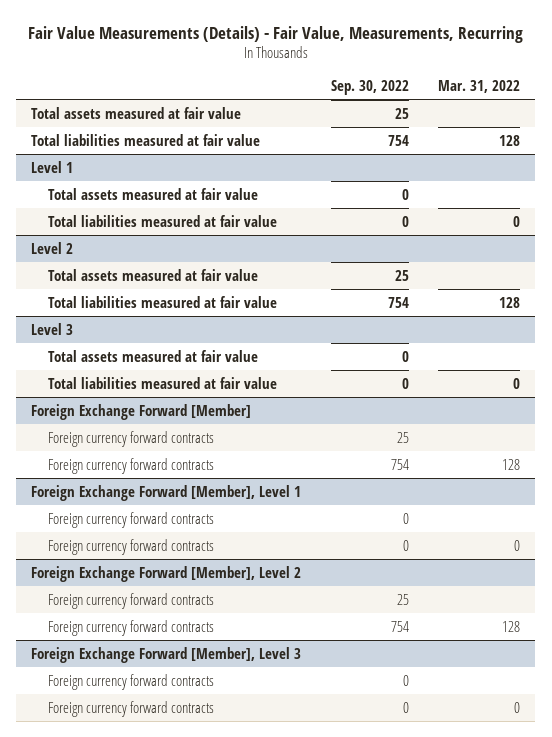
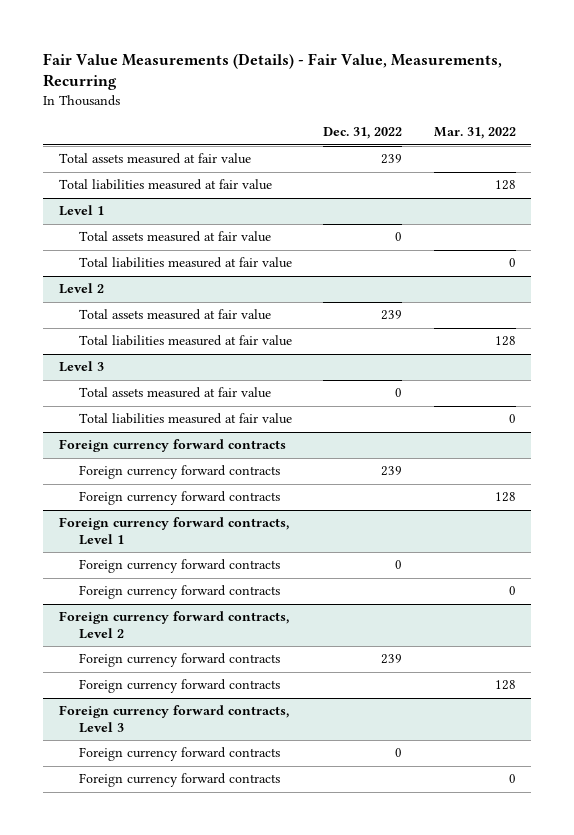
- | Sep. 30, 2022 | Mar. 31, 2022
+ | Dec. 31, 2022 | Mar. 31, 2022
- Foreign Exchange Forward [Member]
+ Foreign currency forward contracts
- Foreign Exchange Forward [Member], Level 1
+ Foreign currency forward contracts, Level 1
- Foreign Exchange Forward [Member], Level 2
+ Foreign currency forward contracts, Level 2
- Foreign Exchange Forward [Member], Level 3
+ Foreign currency forward contracts, Level 3

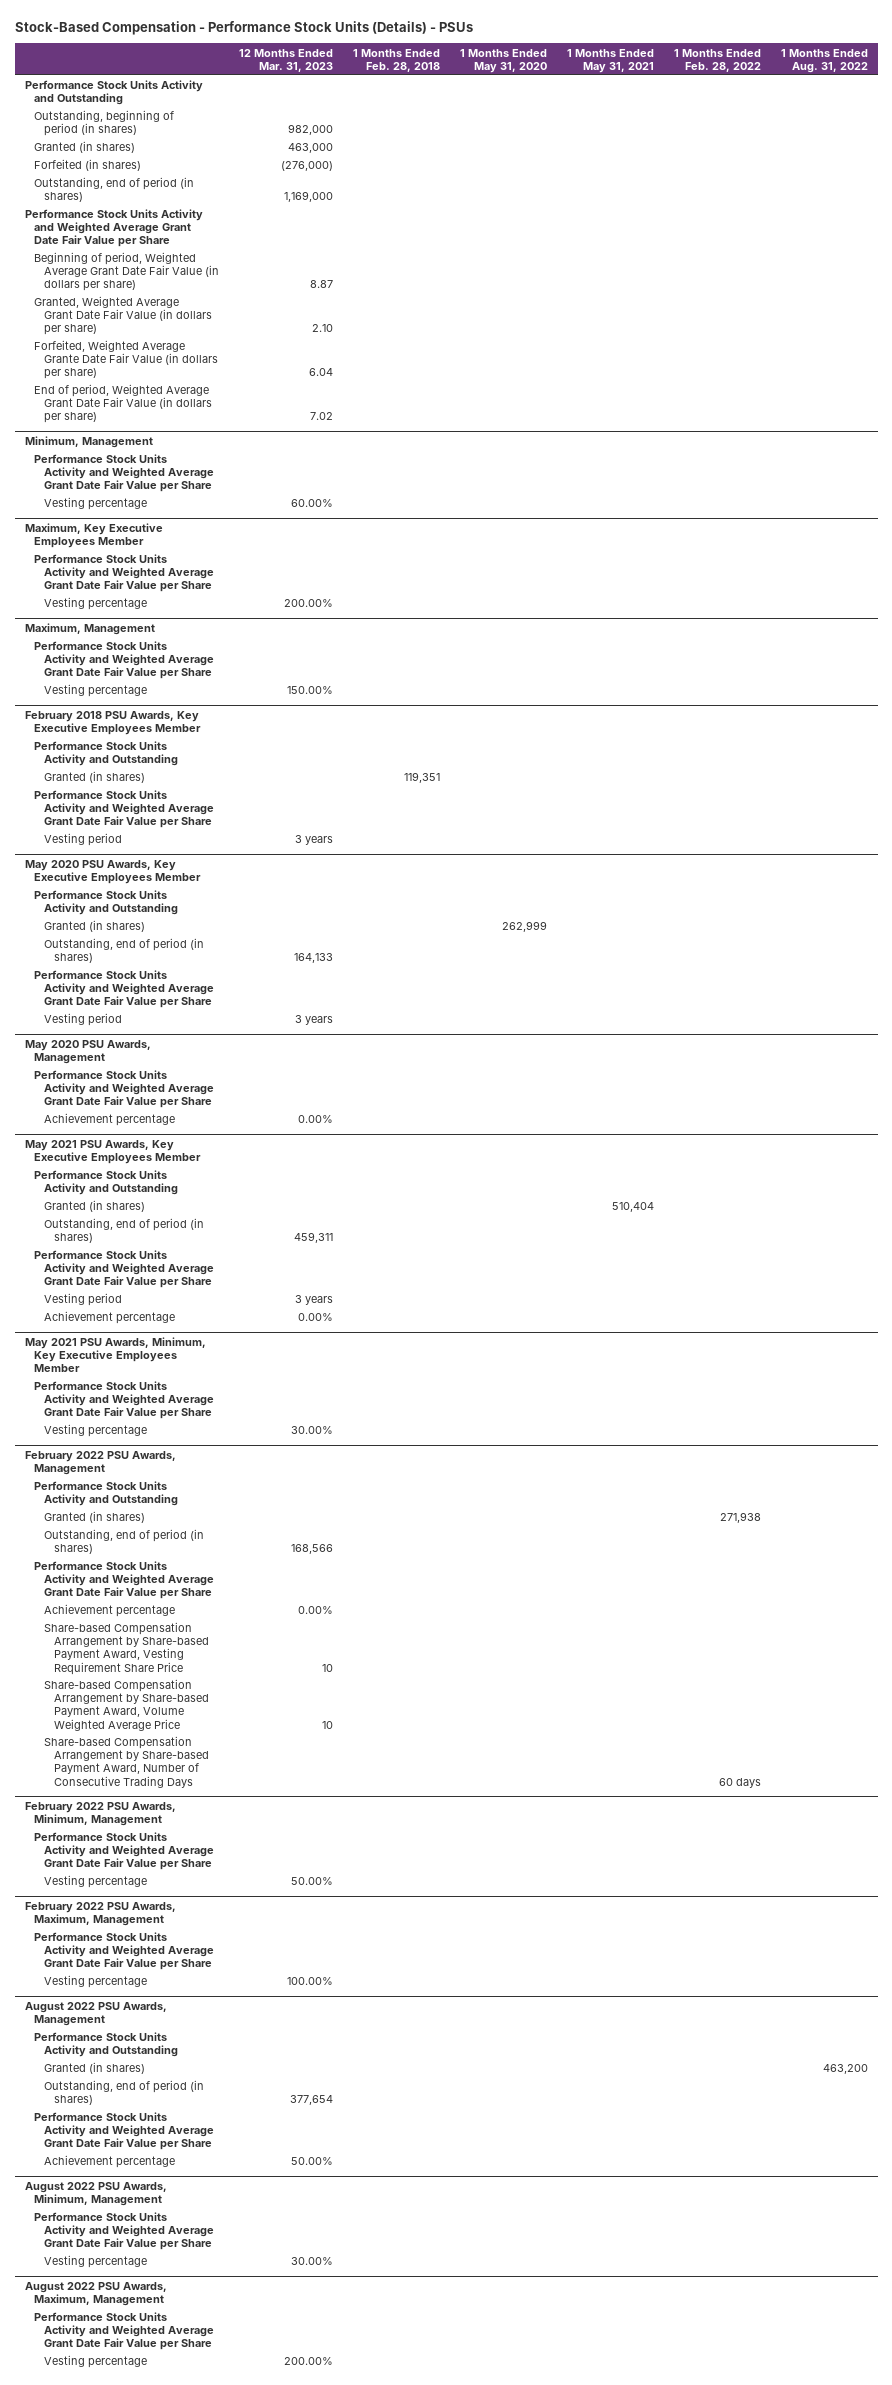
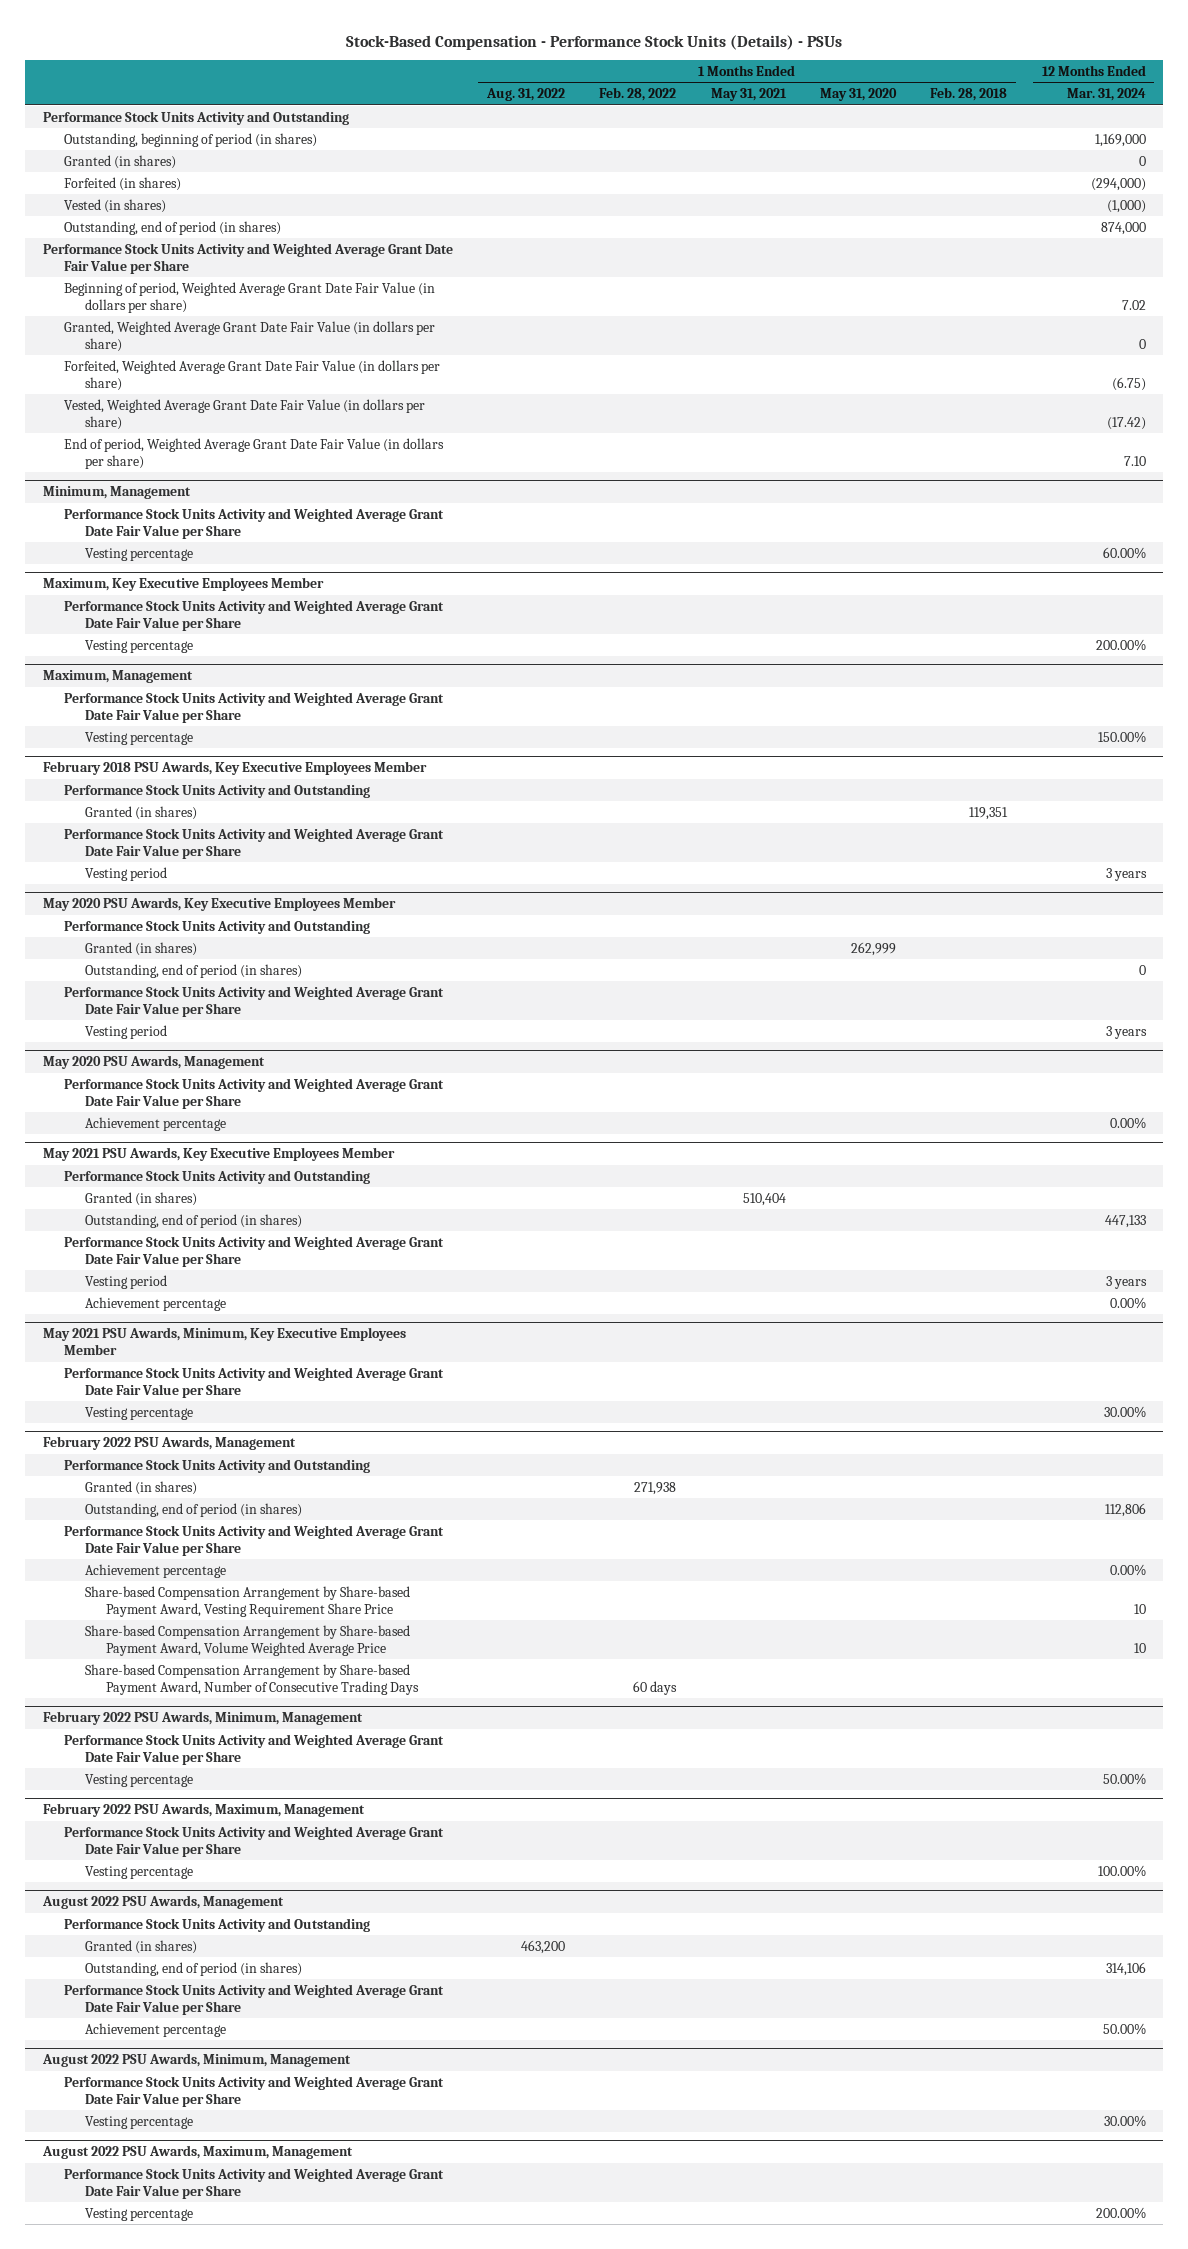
- | 12 Months Ended Mar. 31, 2023 | 1 Months Ended Feb. 28, 2018 | 1 Months Ended May 31, 2020 | 1 Months Ended May 31, 2021 | 1 Months Ended Feb. 28, 2022 | 1 Months Ended Aug. 31, 2022
+ | 1 Months Ended Aug. 31, 2022 | 1 Months Ended Feb. 28, 2022 | 1 Months Ended May 31, 2021 | 1 Months Ended May 31, 2020 | 1 Months Ended Feb. 28, 2018 | 12 Months Ended Mar. 31, 2024
+ Vested (in shares) | | | | | | (1,000)
- Forfeited, Weighted Average Grante Date Fair Value (in dollars per share) | 6.04 | | | | |
+ Forfeited, Weighted Average Grant Date Fair Value (in dollars per share) | | | | | | (6.75)
+ Vested, Weighted Average Grant Date Fair Value (in dollars per share) | | | | | | (17.42)

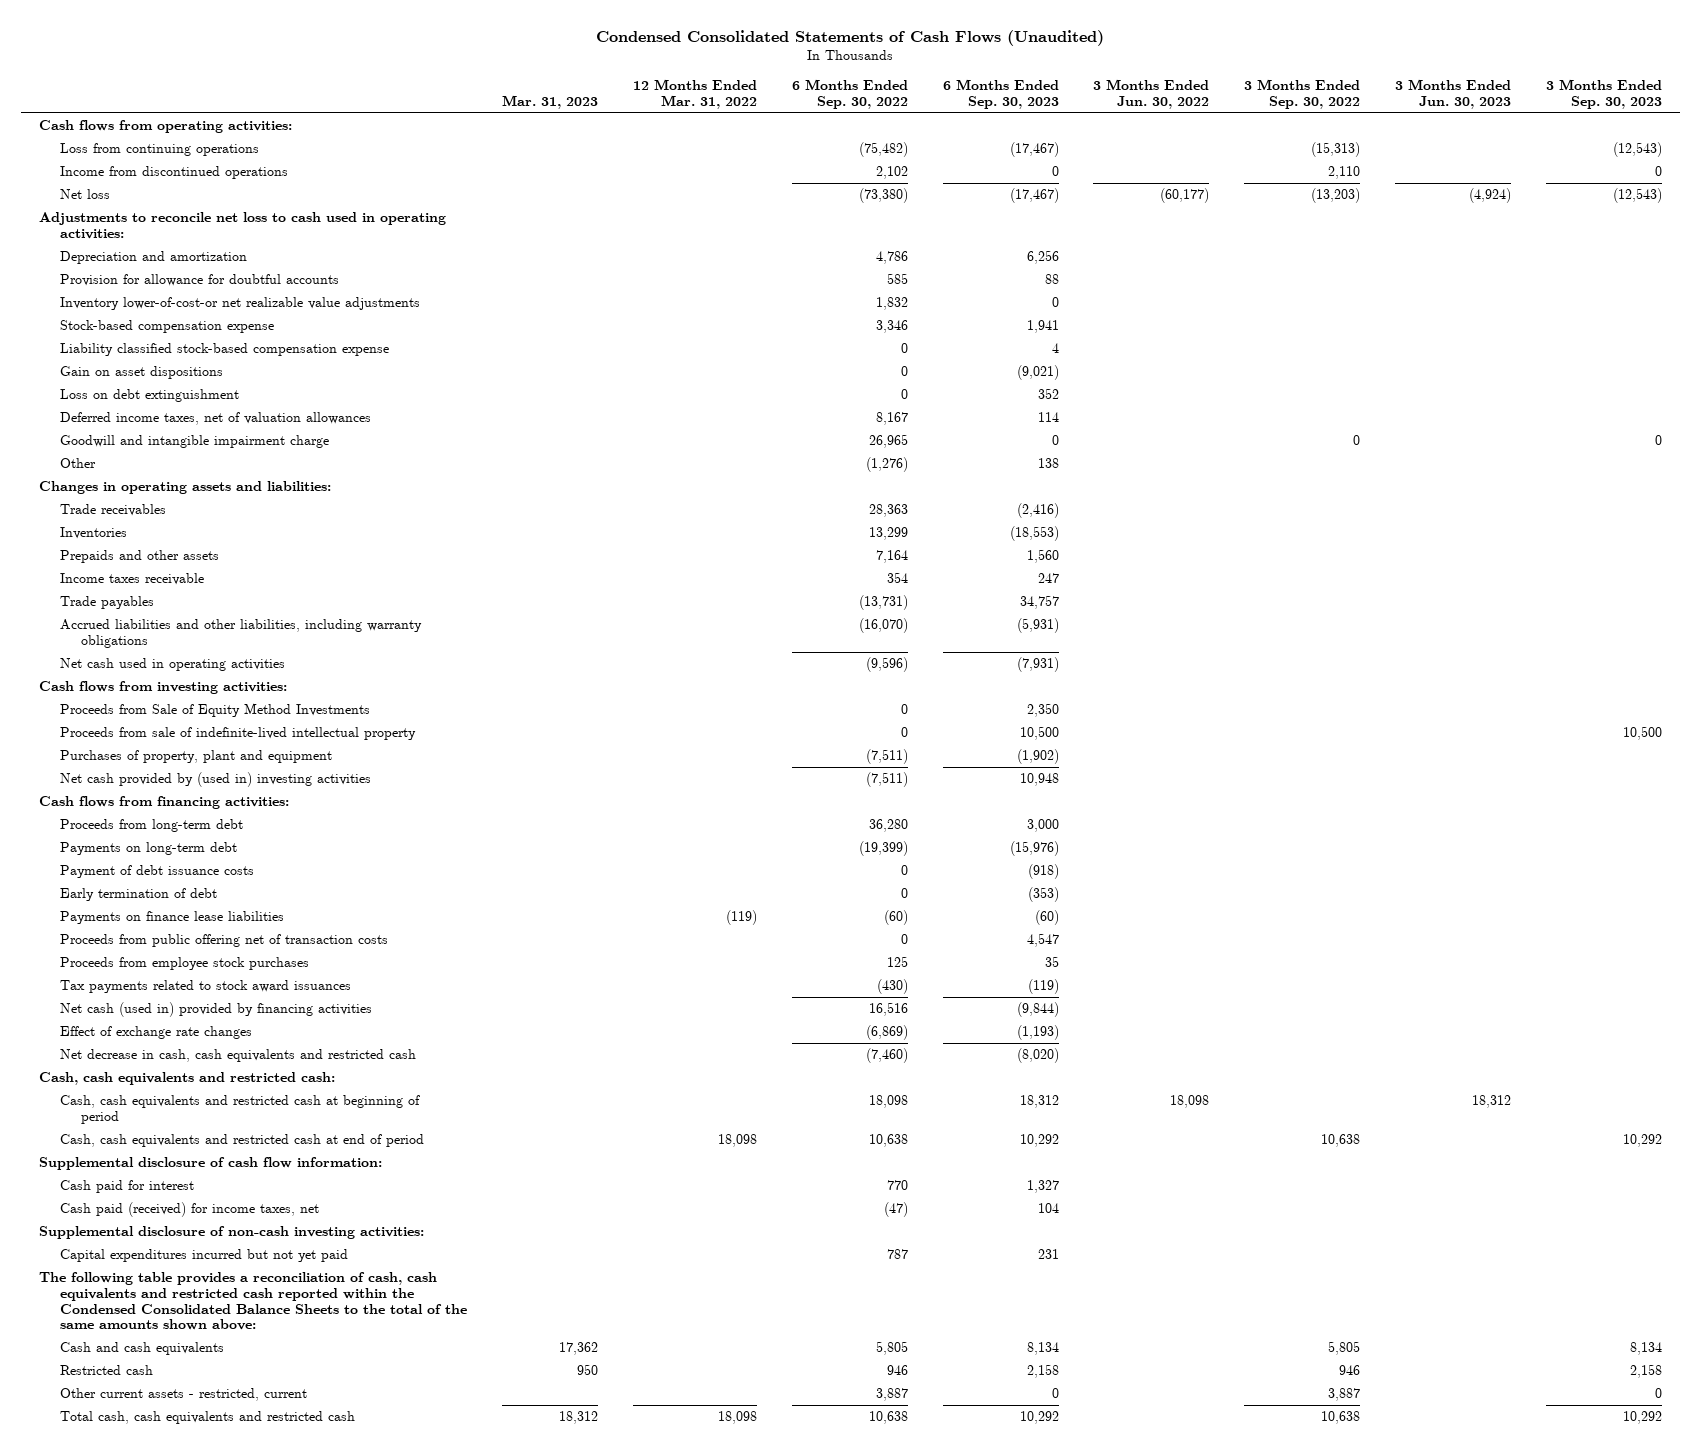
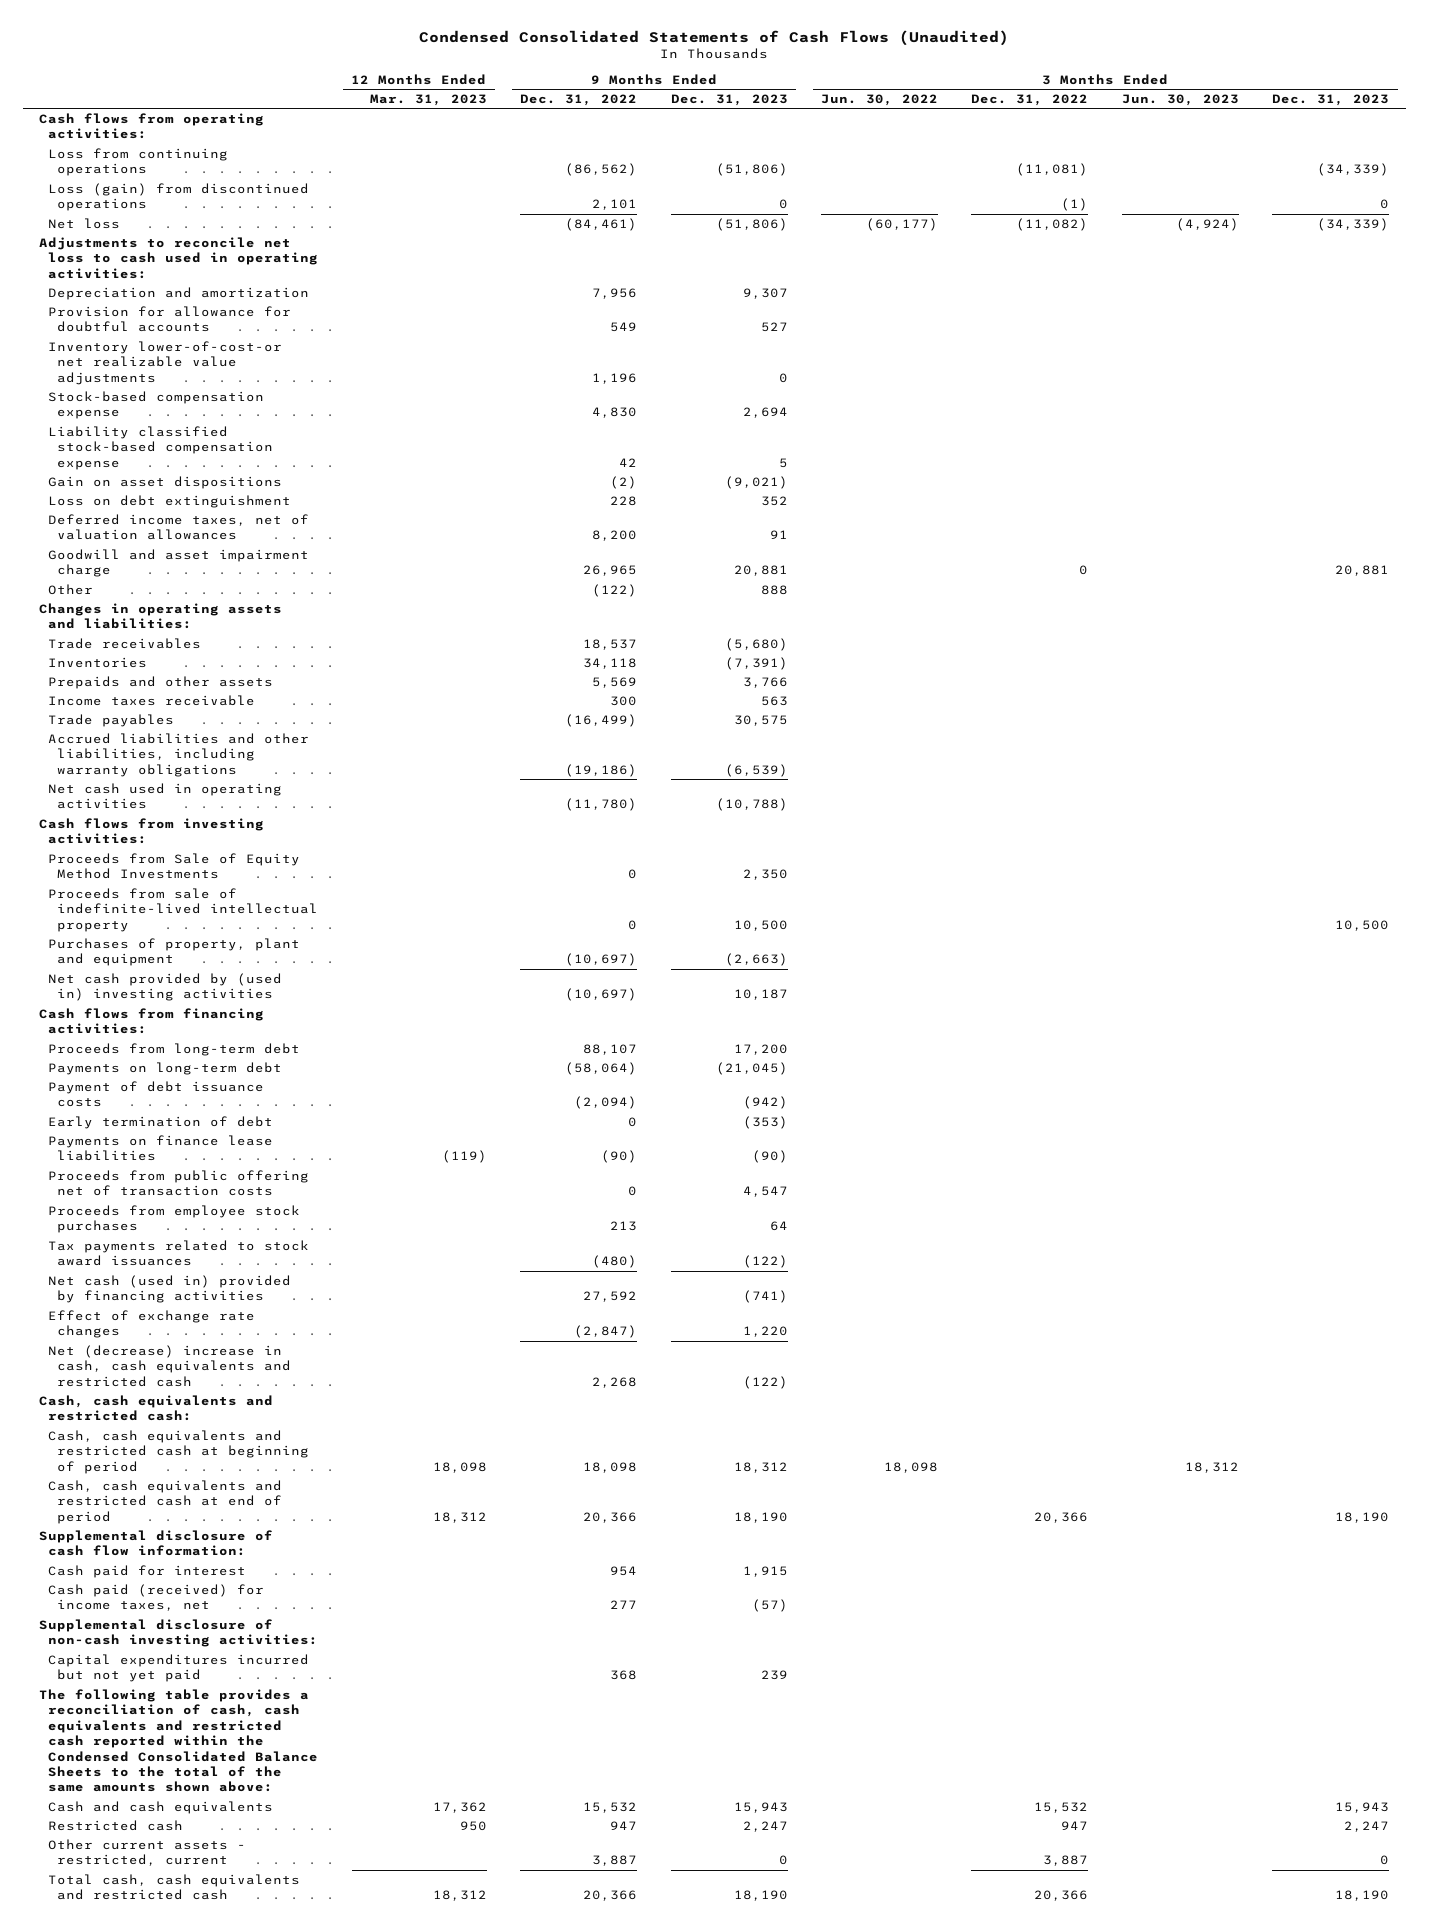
- | Mar. 31, 2023 | 12 Months Ended Mar. 31, 2022 | 6 Months Ended Sep. 30, 2022 | 6 Months Ended Sep. 30, 2023 | 3 Months Ended Jun. 30, 2022 | 3 Months Ended Sep. 30, 2022 | 3 Months Ended Jun. 30, 2023 | 3 Months Ended Sep. 30, 2023
+ | 12 Months Ended Mar. 31, 2023 | 9 Months Ended Dec. 31, 2022 | 9 Months Ended Dec. 31, 2023 | 3 Months Ended Jun. 30, 2022 | 3 Months Ended Dec. 31, 2022 | 3 Months Ended Jun. 30, 2023 | 3 Months Ended Dec. 31, 2023
- Income from discontinued operations | | | 2,102 | 0 | | 2,110 | | 0
+ Loss (gain) from discontinued operations | | 2,101 | 0 | | (1) | | 0
- Goodwill and intangible impairment charge | | | 26,965 | 0 | | 0 | | 0
+ Goodwill and asset impairment charge | | 26,965 | 20,881 | | 0 | | 20,881
- Net decrease in cash, cash equivalents and restricted cash | | | (7,460) | (8,020) | | | |
+ Net (decrease) increase in cash, cash equivalents and restricted cash | | 2,268 | (122) | | | |

